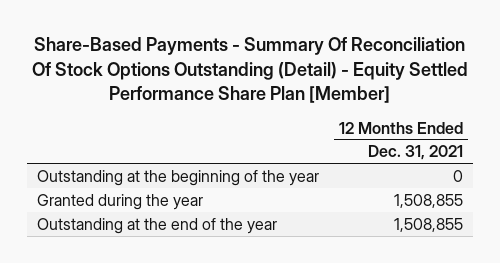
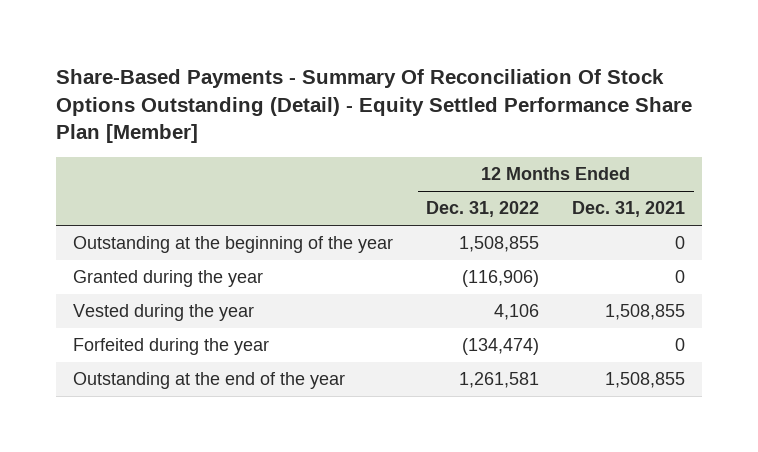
- | 12 Months Ended Dec. 31, 2021
+ | 12 Months Ended Dec. 31, 2022 | 12 Months Ended Dec. 31, 2021
- Granted during the year | 1,508,855
+ Granted during the year | (116,906) | 0
+ Vested during the year | 4,106 | 1,508,855
+ Forfeited during the year | (134,474) | 0

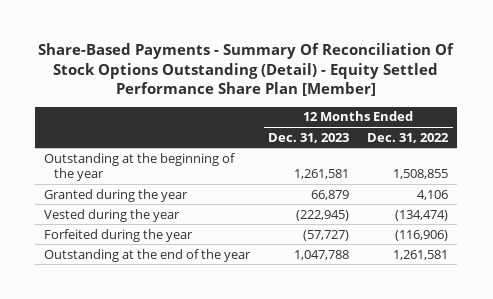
- | 12 Months Ended Dec. 31, 2022 | 12 Months Ended Dec. 31, 2021
+ | 12 Months Ended Dec. 31, 2023 | 12 Months Ended Dec. 31, 2022
- Granted during the year | (116,906) | 0
- Vested during the year | 4,106 | 1,508,855
- Forfeited during the year | (134,474) | 0
+ Granted during the year | 66,879 | 4,106
+ Vested during the year | (222,945) | (134,474)
+ Forfeited during the year | (57,727) | (116,906)

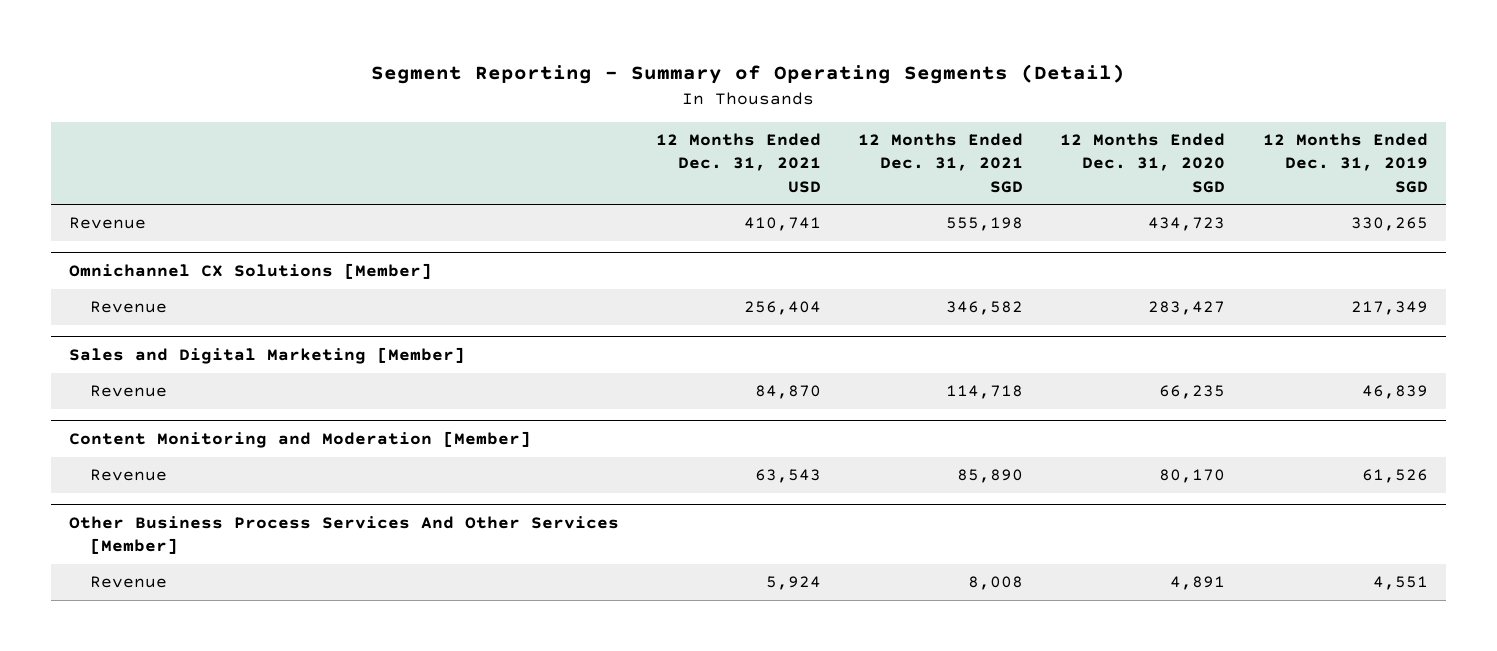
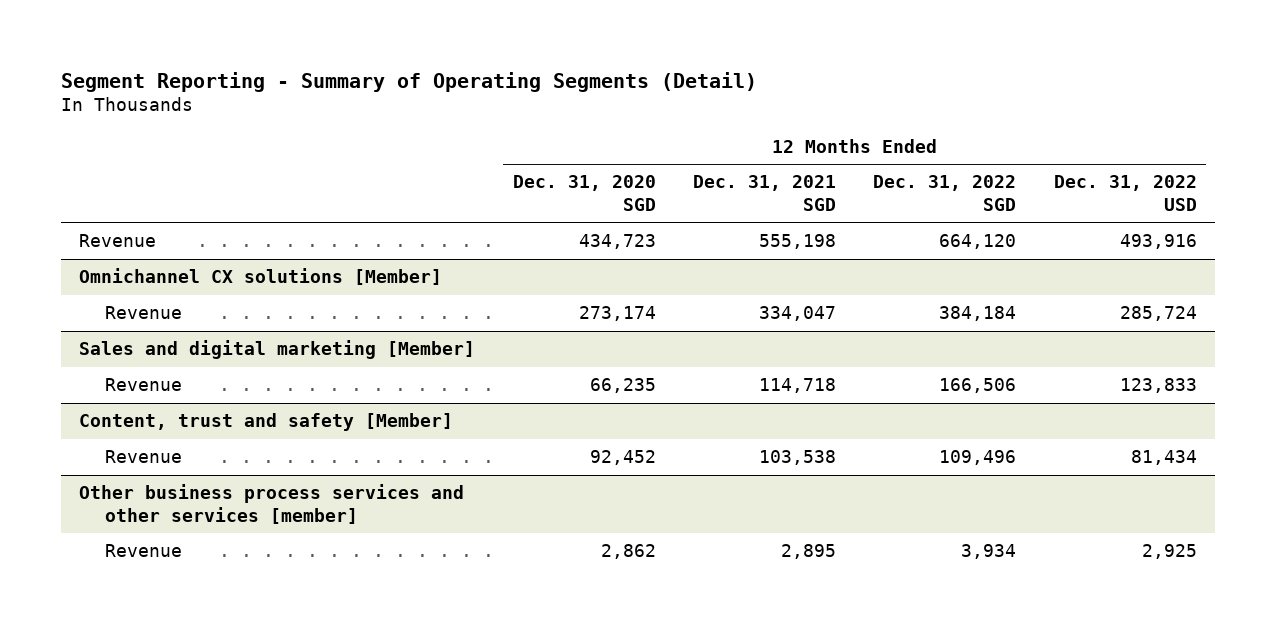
- | 12 Months Ended Dec. 31, 2021 USD | 12 Months Ended Dec. 31, 2021 SGD | 12 Months Ended Dec. 31, 2020 SGD | 12 Months Ended Dec. 31, 2019 SGD
+ | 12 Months Ended Dec. 31, 2020 SGD | 12 Months Ended Dec. 31, 2021 SGD | 12 Months Ended Dec. 31, 2022 SGD | 12 Months Ended Dec. 31, 2022 USD
- Omnichannel CX Solutions [Member]
- Revenue | 256,404 | 346,582 | 283,427 | 217,349
- Sales and Digital Marketing [Member]
+ Omnichannel CX solutions [Member]
+ Revenue | 273,174 | 334,047 | 384,184 | 285,724
+ Sales and digital marketing [Member]
- Content Monitoring and Moderation [Member]
- Revenue | 63,543 | 85,890 | 80,170 | 61,526
- Other Business Process Services And Other Services [Member]
- Revenue | 5,924 | 8,008 | 4,891 | 4,551
+ Content, trust and safety [Member]
+ Revenue | 92,452 | 103,538 | 109,496 | 81,434
+ Other business process services and other services [member]
+ Revenue | 2,862 | 2,895 | 3,934 | 2,925

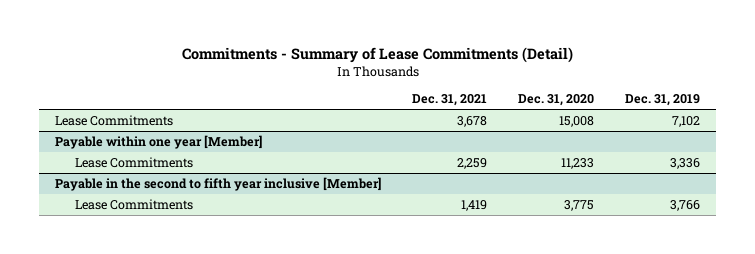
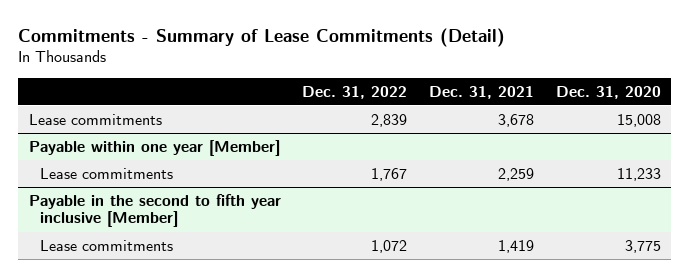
- | Dec. 31, 2021 | Dec. 31, 2020 | Dec. 31, 2019
+ | Dec. 31, 2022 | Dec. 31, 2021 | Dec. 31, 2020
- Lease Commitments | 3,678 | 15,008 | 7,102
+ Lease commitments | 2,839 | 3,678 | 15,008
@ Payable within one year [Member]
- Lease Commitments | 2,259 | 11,233 | 3,336
+ Lease commitments | 1,767 | 2,259 | 11,233
@ Payable in the second to fifth year inclusive [Member]
- Lease Commitments | 1,419 | 3,775 | 3,766
+ Lease commitments | 1,072 | 1,419 | 3,775

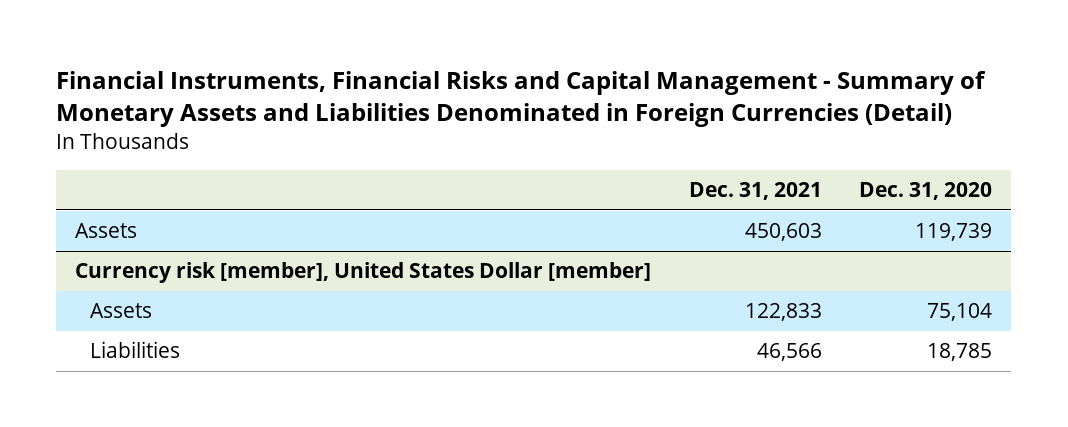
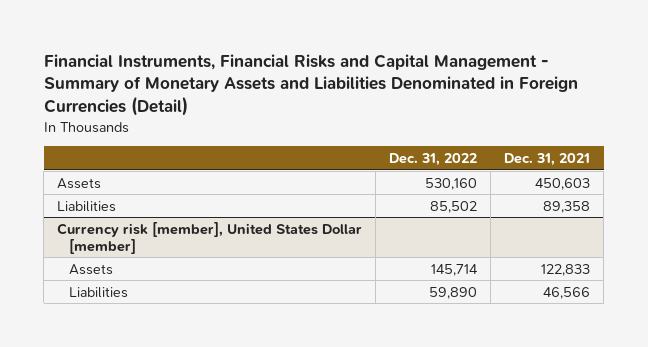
- | Dec. 31, 2021 | Dec. 31, 2020
+ | Dec. 31, 2022 | Dec. 31, 2021
+ Liabilities | 85,502 | 89,358

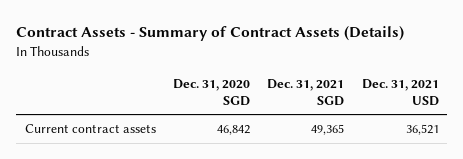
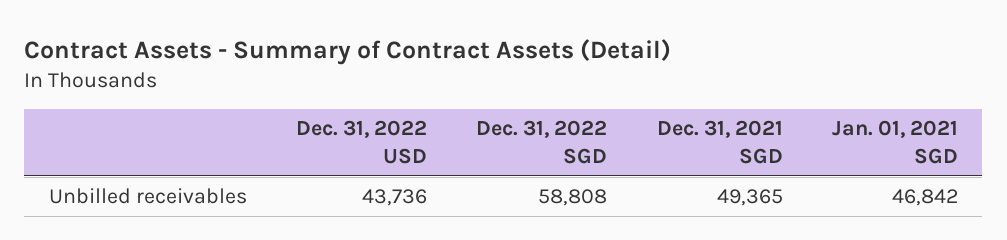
- Contract Assets - Summary of Contract Assets (Details)
+ Contract Assets - Summary of Contract Assets (Detail)
- | Dec. 31, 2020 SGD | Dec. 31, 2021 SGD | Dec. 31, 2021 USD
+ | Dec. 31, 2022 USD | Dec. 31, 2022 SGD | Dec. 31, 2021 SGD | Jan. 01, 2021 SGD
- Current contract assets | 46,842 | 49,365 | 36,521
+ Unbilled receivables | 43,736 | 58,808 | 49,365 | 46,842

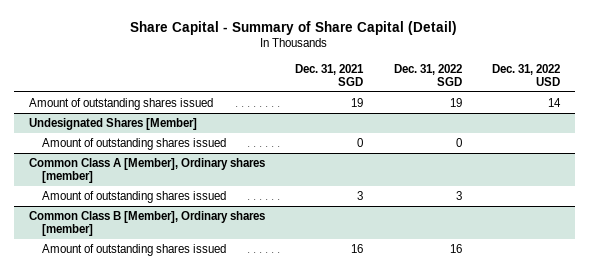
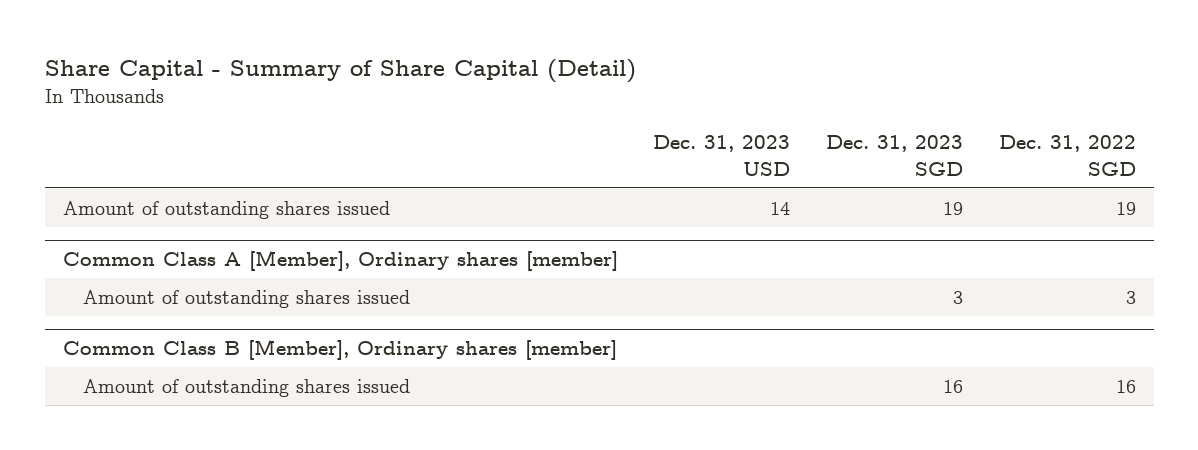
- | Dec. 31, 2021 SGD | Dec. 31, 2022 SGD | Dec. 31, 2022 USD
+ | Dec. 31, 2023 USD | Dec. 31, 2023 SGD | Dec. 31, 2022 SGD
- Undesignated Shares [Member]
- Amount of outstanding shares issued | 0 | 0 |

